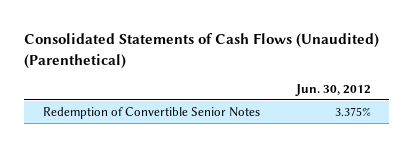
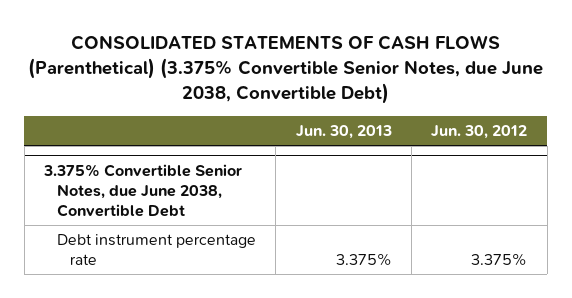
- Consolidated Statements of Cash Flows (Unaudited) (Parenthetical)
+ CONSOLIDATED STATEMENTS OF CASH FLOWS (Parenthetical) (3.375% Convertible Senior Notes, due June 2038, Convertible Debt)
- | Jun. 30, 2012
+ | Jun. 30, 2013 | Jun. 30, 2012
- Redemption of Convertible Senior Notes | 3.375%
+ 3.375% Convertible Senior Notes, due June 2038, Convertible Debt
+ Debt instrument percentage rate | 3.375% | 3.375%

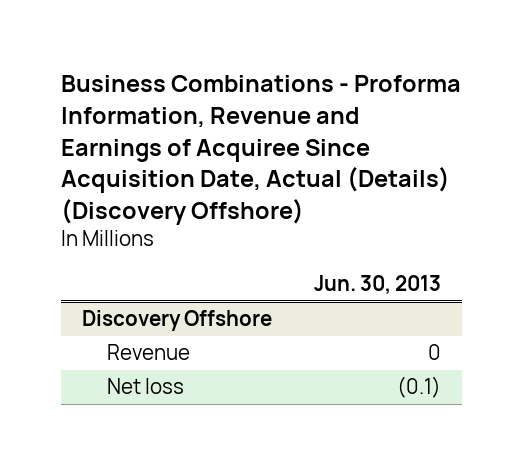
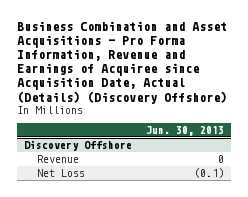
- Business Combinations - Proforma Information, Revenue and Earnings of Acquiree Since Acquisition Date, Actual (Details) (Discovery Offshore)
+ Business Combination and Asset Acquisitions - Pro Forma Information, Revenue and Earnings of Acquiree since Acquisition Date, Actual (Details) (Discovery Offshore)
@ Discovery Offshore
- Net loss | (0.1)
+ Net Loss | (0.1)

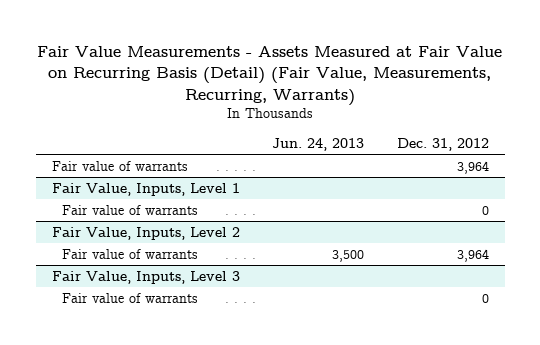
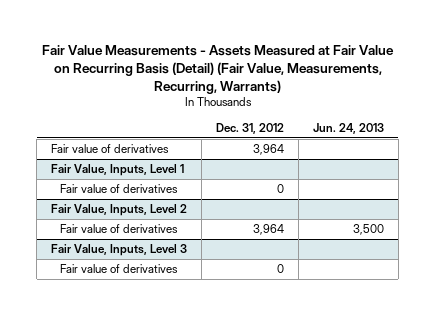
- | Jun. 24, 2013 | Dec. 31, 2012
+ | Dec. 31, 2012 | Jun. 24, 2013
- Fair value of warrants | | 3,964
+ Fair value of derivatives | 3,964 |
@ Fair Value, Inputs, Level 1
- Fair value of warrants | | 0
+ Fair value of derivatives | 0 |
@ Fair Value, Inputs, Level 2
- Fair value of warrants | 3,500 | 3,964
+ Fair value of derivatives | 3,964 | 3,500
@ Fair Value, Inputs, Level 3
- Fair value of warrants | | 0
+ Fair value of derivatives | 0 |

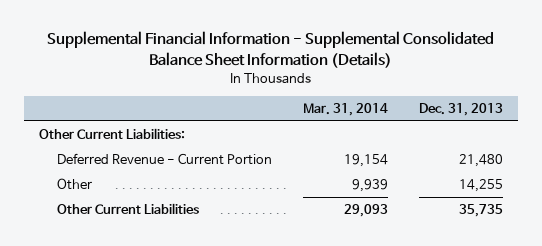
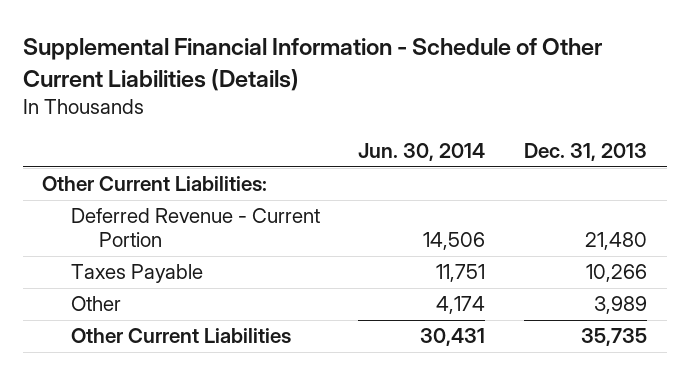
- Supplemental Financial Information - Supplemental Consolidated Balance Sheet Information (Details)
+ Supplemental Financial Information - Schedule of Other Current Liabilities (Details)
- | Mar. 31, 2014 | Dec. 31, 2013
+ | Jun. 30, 2014 | Dec. 31, 2013
- Other | 9,939 | 14,255
+ Taxes Payable | 11,751 | 10,266
+ Other | 4,174 | 3,989

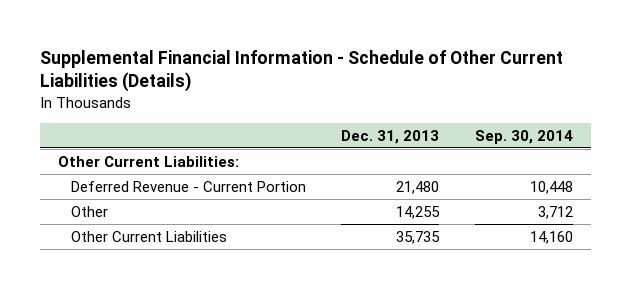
- | Jun. 30, 2014 | Dec. 31, 2013
+ | Dec. 31, 2013 | Sep. 30, 2014
- Taxes Payable | 11,751 | 10,266
- Other | 4,174 | 3,989
+ Other | 14,255 | 3,712

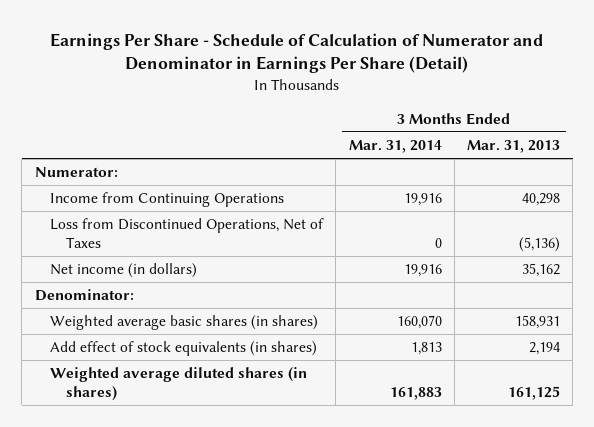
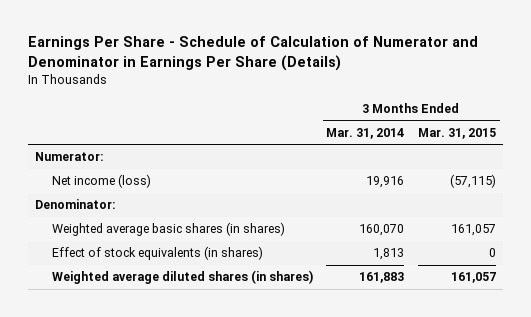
- Earnings Per Share - Schedule of Calculation of Numerator and Denominator in Earnings Per Share (Detail)
+ Earnings Per Share - Schedule of Calculation of Numerator and Denominator in Earnings Per Share (Details)
- | 3 Months Ended Mar. 31, 2014 | 3 Months Ended Mar. 31, 2013
+ | 3 Months Ended Mar. 31, 2014 | 3 Months Ended Mar. 31, 2015
- Income from Continuing Operations | 19,916 | 40,298
- Loss from Discontinued Operations, Net of Taxes | 0 | (5,136)
- Net income (in dollars) | 19,916 | 35,162
+ Net income (loss) | 19,916 | (57,115)
- Add effect of stock equivalents (in shares) | 1,813 | 2,194
+ Effect of stock equivalents (in shares) | 1,813 | 0

